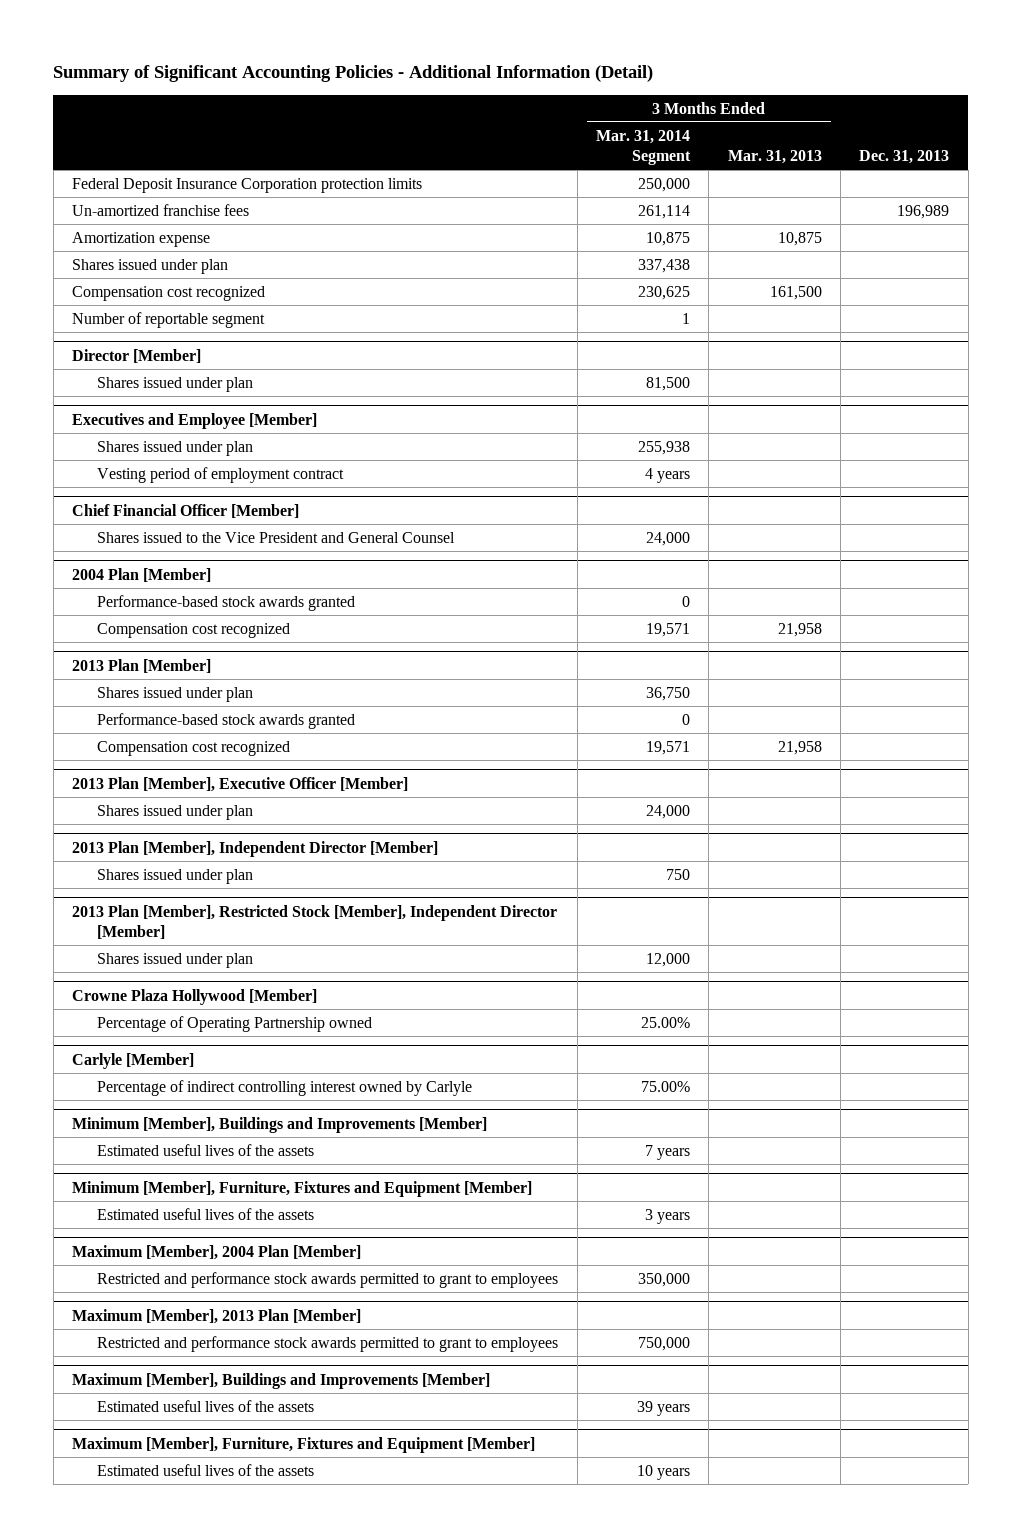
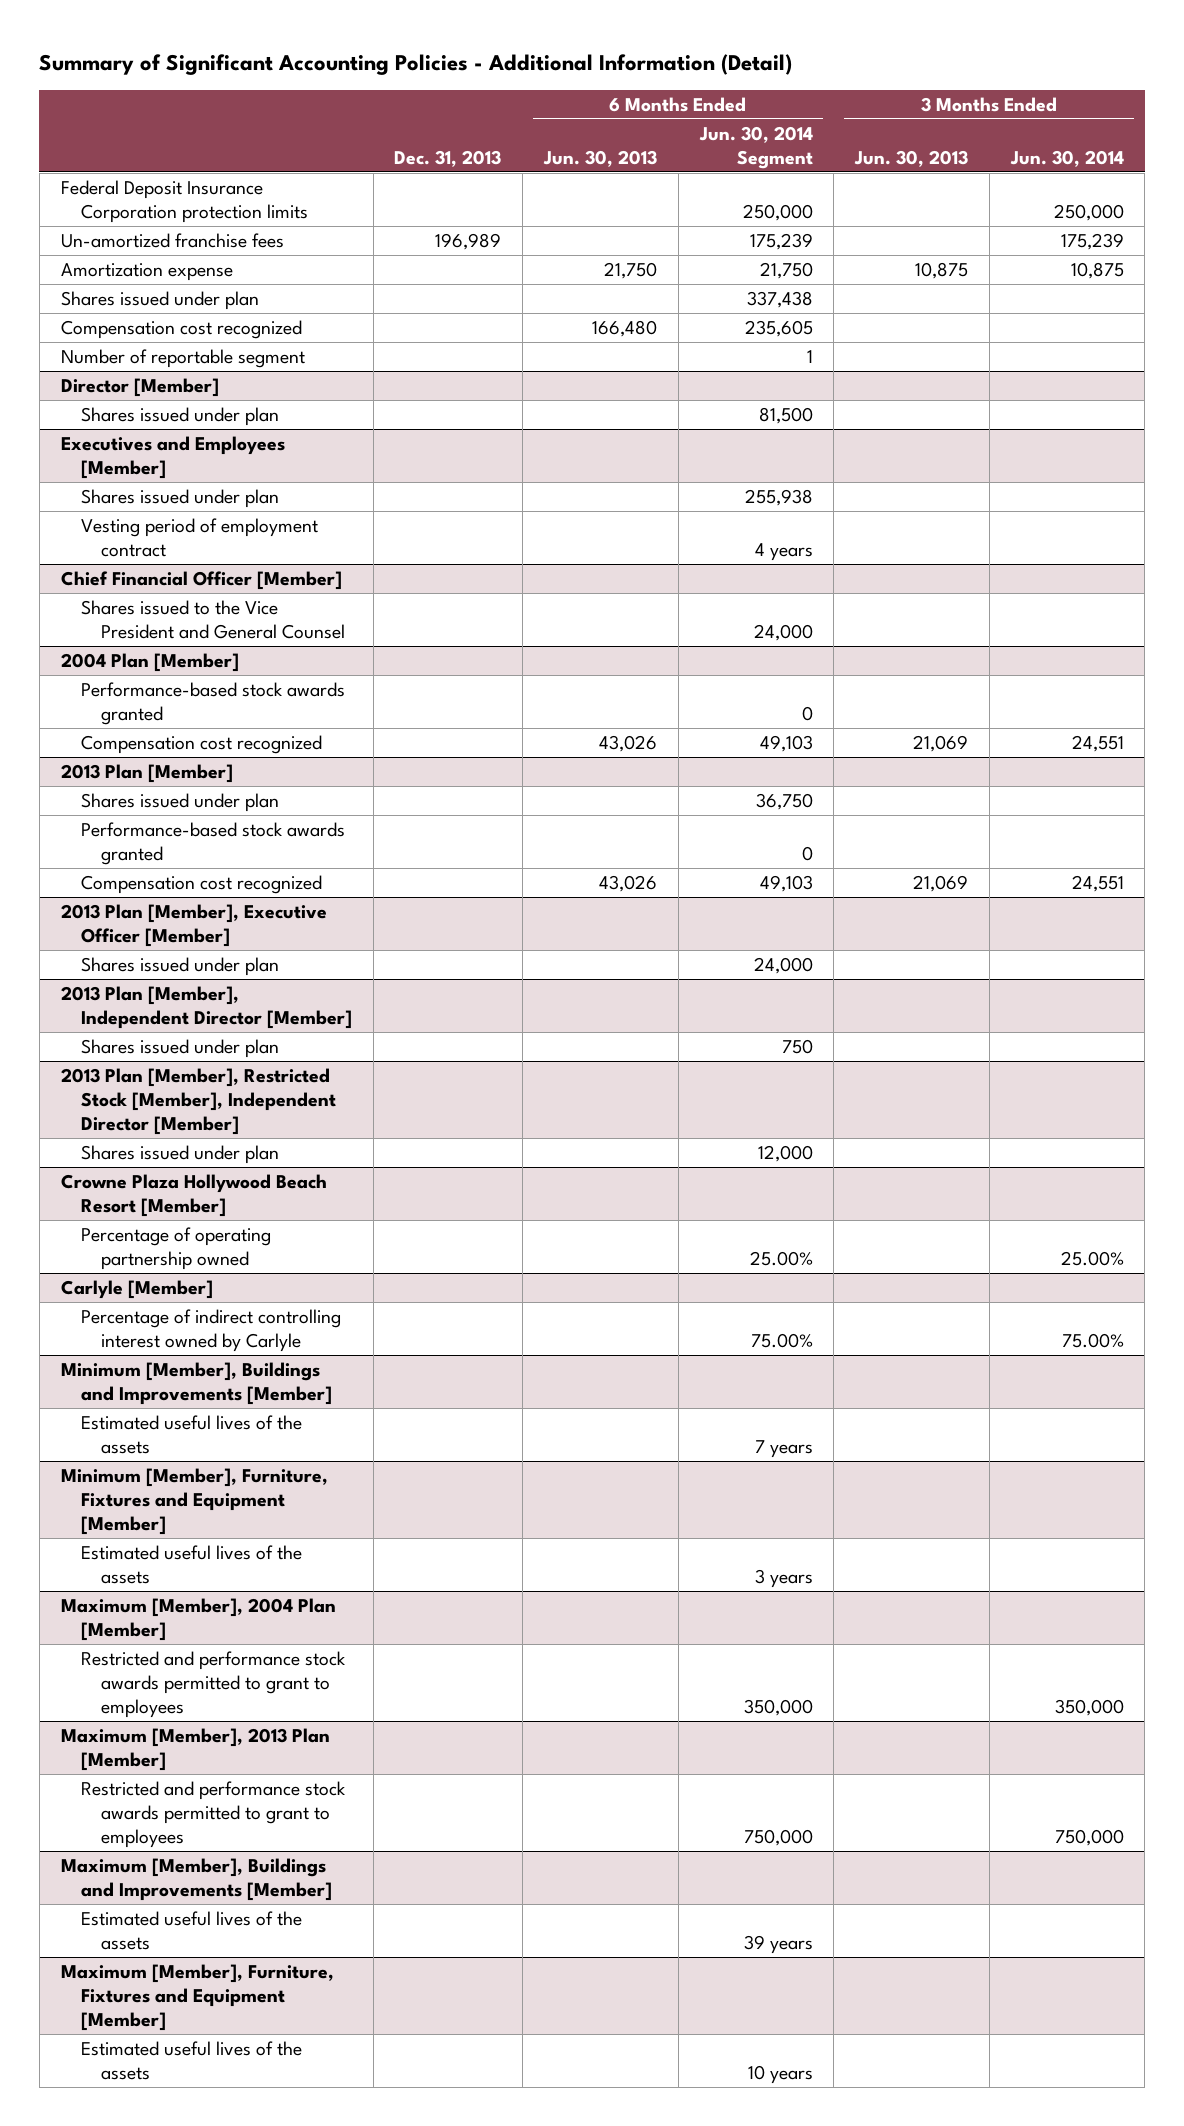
- | 3 Months Ended Mar. 31, 2014 Segment | 3 Months Ended Mar. 31, 2013 | Dec. 31, 2013
+ | Dec. 31, 2013 | 6 Months Ended Jun. 30, 2013 | 6 Months Ended Jun. 30, 2014 Segment | 3 Months Ended Jun. 30, 2013 | 3 Months Ended Jun. 30, 2014
- Executives and Employee [Member]
+ Executives and Employees [Member]
- Crowne Plaza Hollywood [Member]
- Percentage of Operating Partnership owned | 25.00% | |
+ Crowne Plaza Hollywood Beach Resort [Member]
+ Percentage of operating partnership owned | | | 25.00% | | 25.00%

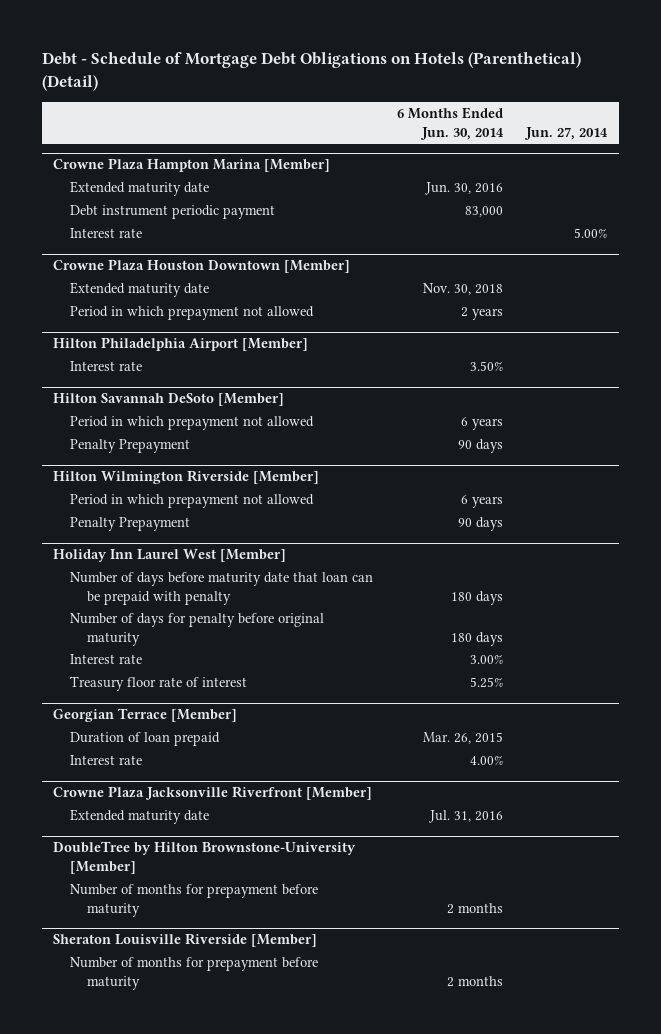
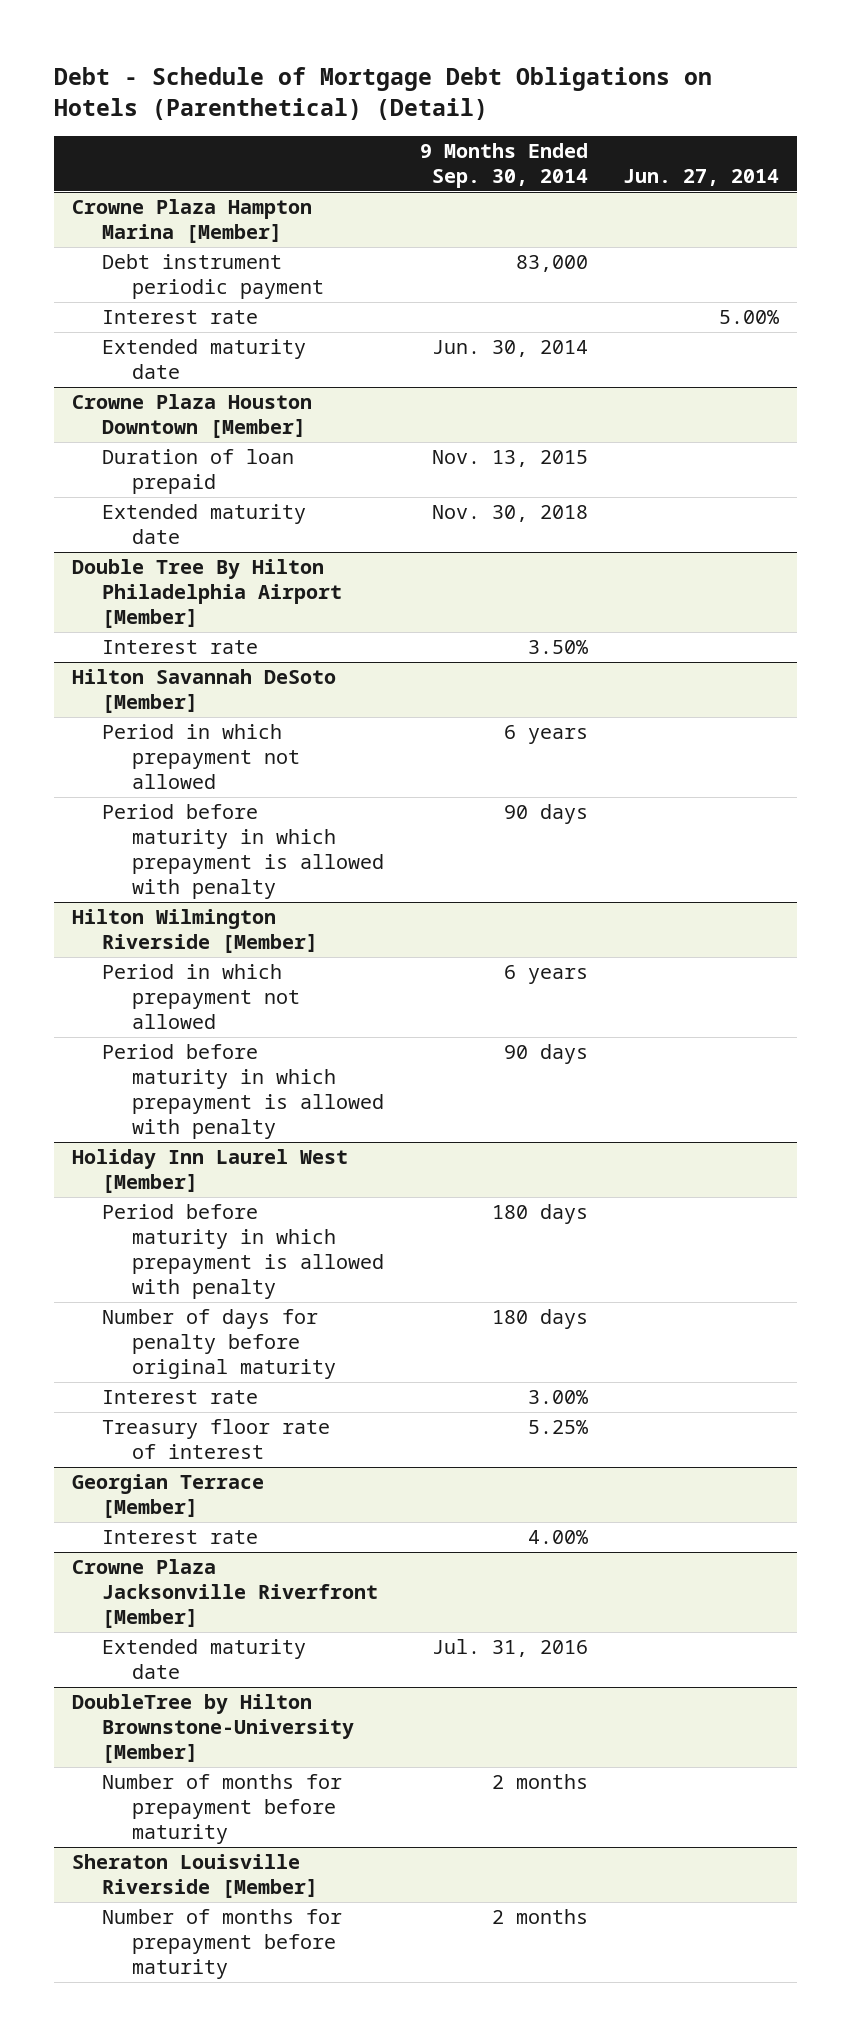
- | 6 Months Ended Jun. 30, 2014 | Jun. 27, 2014
+ | 9 Months Ended Sep. 30, 2014 | Jun. 27, 2014
@ Crowne Plaza Hampton Marina [Member]
moved down: Extended maturity date | Jun. 30, 2014 |
@ Crowne Plaza Houston Downtown [Member]
+ Duration of loan prepaid | Nov. 13, 2015 |
- Period in which prepayment not allowed | 2 years |
- Hilton Philadelphia Airport [Member]
+ Double Tree By Hilton Philadelphia Airport [Member]
@ Hilton Savannah DeSoto [Member]
- Penalty Prepayment | 90 days |
+ Period before maturity in which prepayment is allowed with penalty | 90 days |
@ Hilton Wilmington Riverside [Member]
- Penalty Prepayment | 90 days |
+ Period before maturity in which prepayment is allowed with penalty | 90 days |
@ Holiday Inn Laurel West [Member]
- Number of days before maturity date that loan can be prepaid with penalty | 180 days |
+ Period before maturity in which prepayment is allowed with penalty | 180 days |
@ Georgian Terrace [Member]
- Duration of loan prepaid | Mar. 26, 2015 |

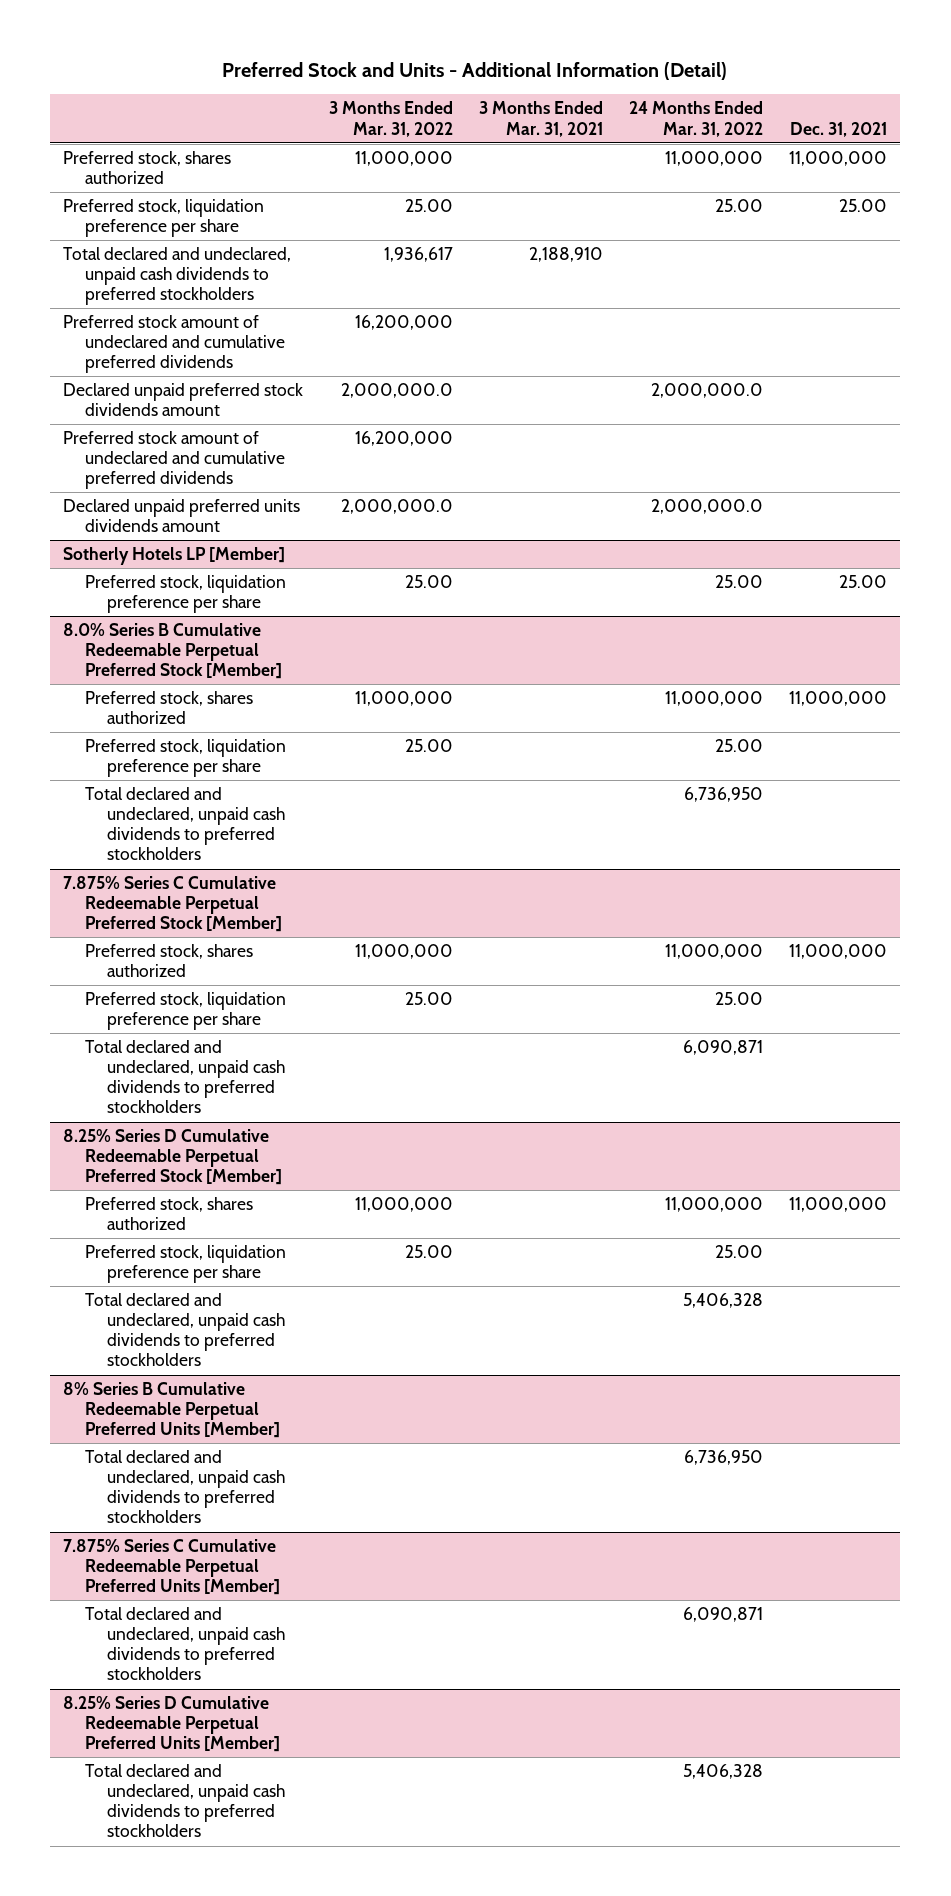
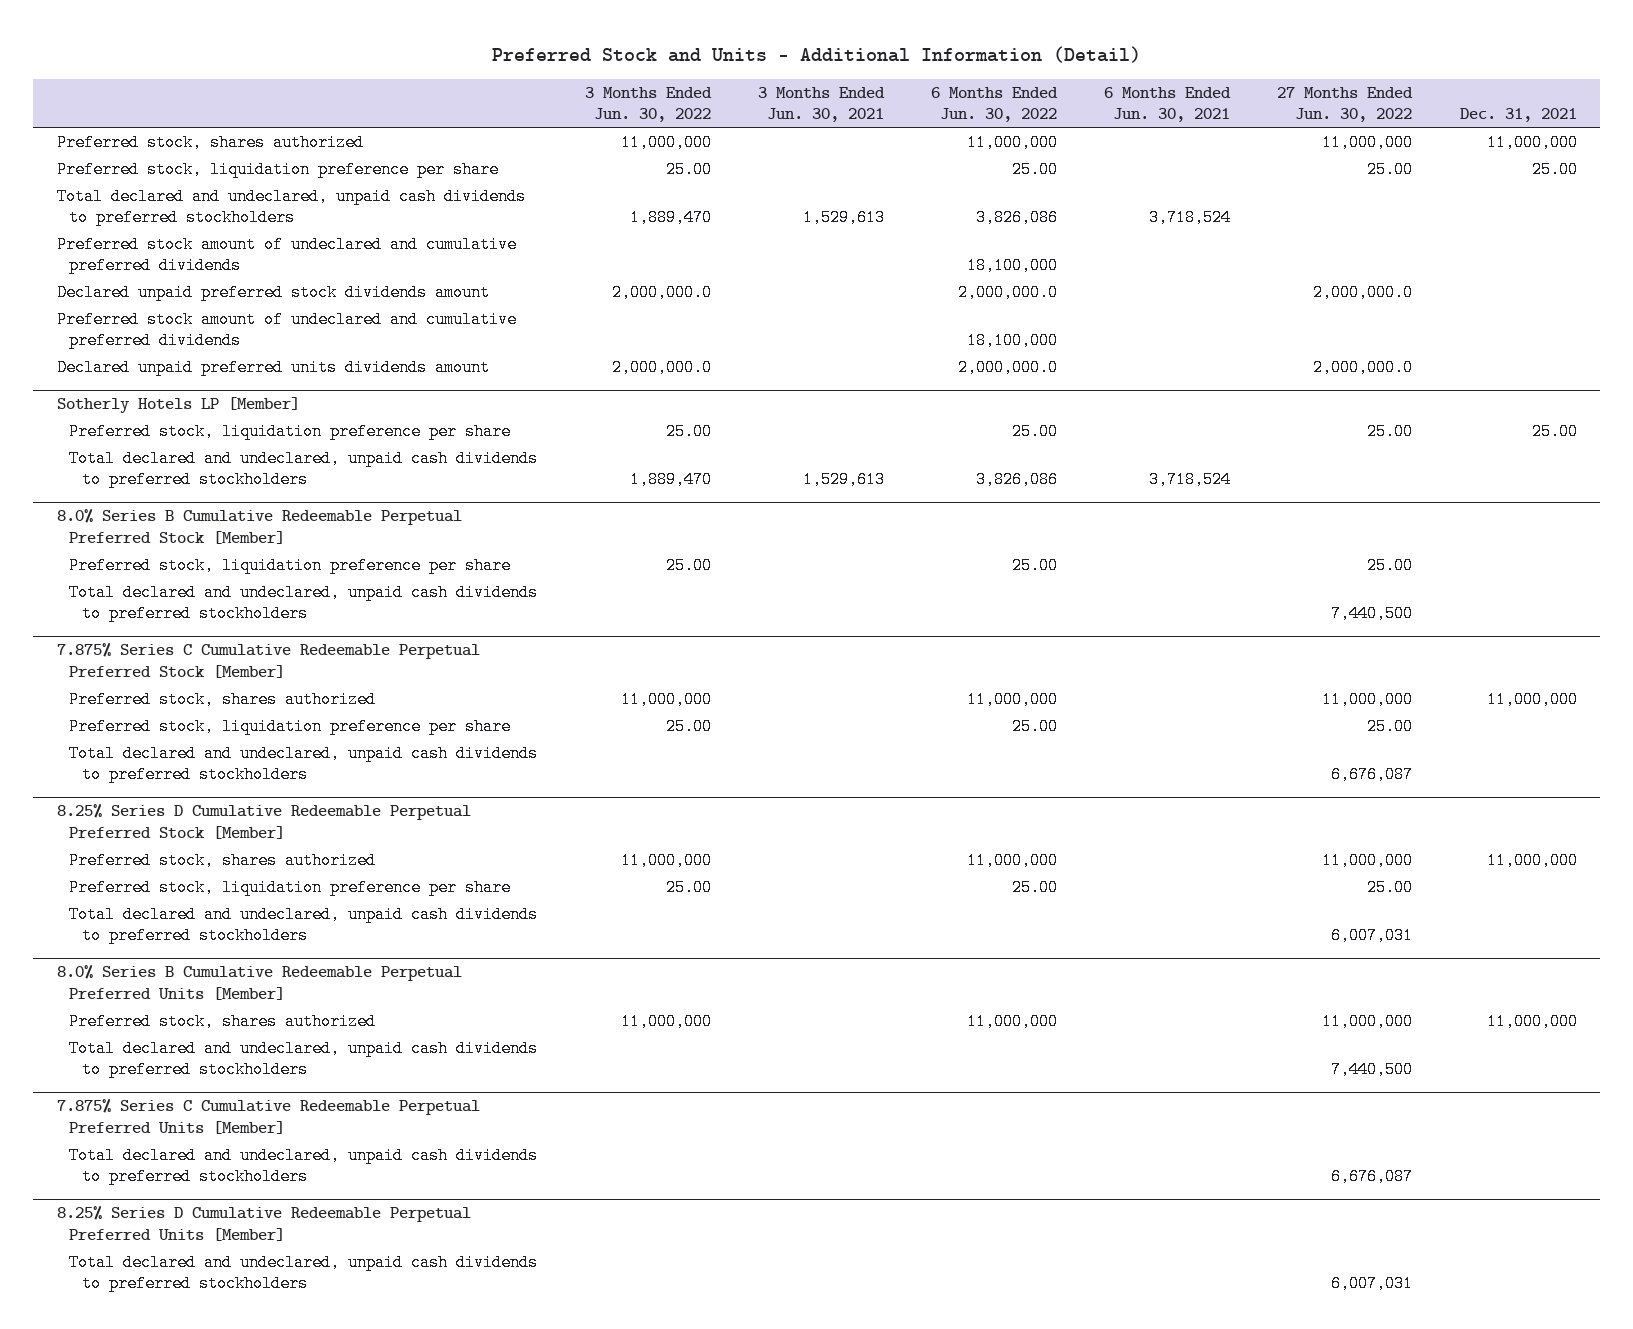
- | 3 Months Ended Mar. 31, 2022 | 3 Months Ended Mar. 31, 2021 | 24 Months Ended Mar. 31, 2022 | Dec. 31, 2021
+ | 3 Months Ended Jun. 30, 2022 | 3 Months Ended Jun. 30, 2021 | 6 Months Ended Jun. 30, 2022 | 6 Months Ended Jun. 30, 2021 | 27 Months Ended Jun. 30, 2022 | Dec. 31, 2021
@ Sotherly Hotels LP [Member]
+ Total declared and undeclared, unpaid cash dividends to preferred stockholders | 1,889,470 | 1,529,613 | 3,826,086 | 3,718,524 | |
@ 8.0% Series B Cumulative Redeemable Perpetual Preferred Stock [Member]
- Preferred stock, shares authorized | 11,000,000 | | 11,000,000 | 11,000,000
- 8% Series B Cumulative Redeemable Perpetual Preferred Units [Member]
+ 8.0% Series B Cumulative Redeemable Perpetual Preferred Units [Member]
+ Preferred stock, shares authorized | 11,000,000 | | 11,000,000 | | 11,000,000 | 11,000,000

